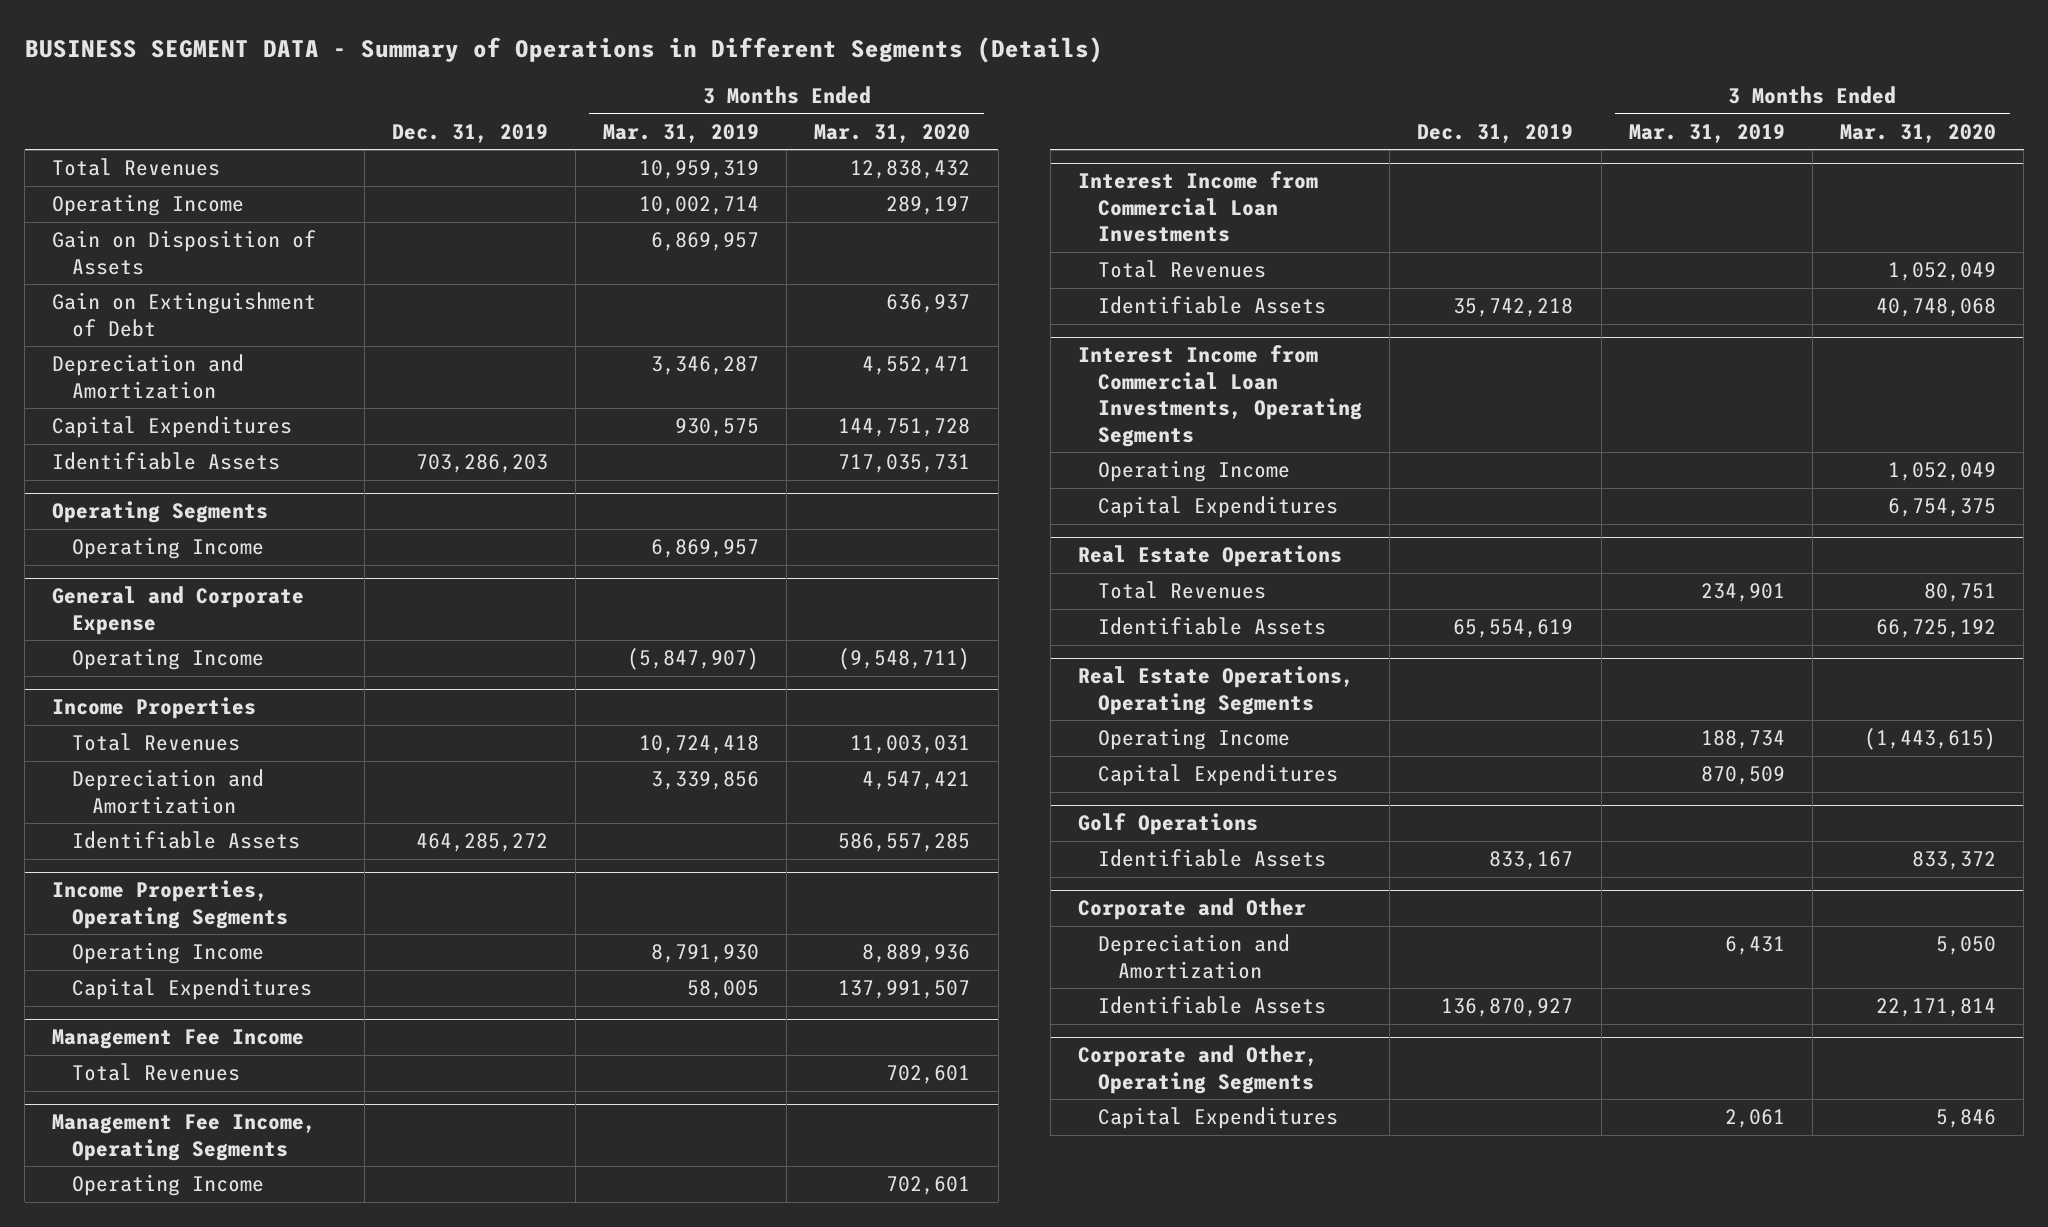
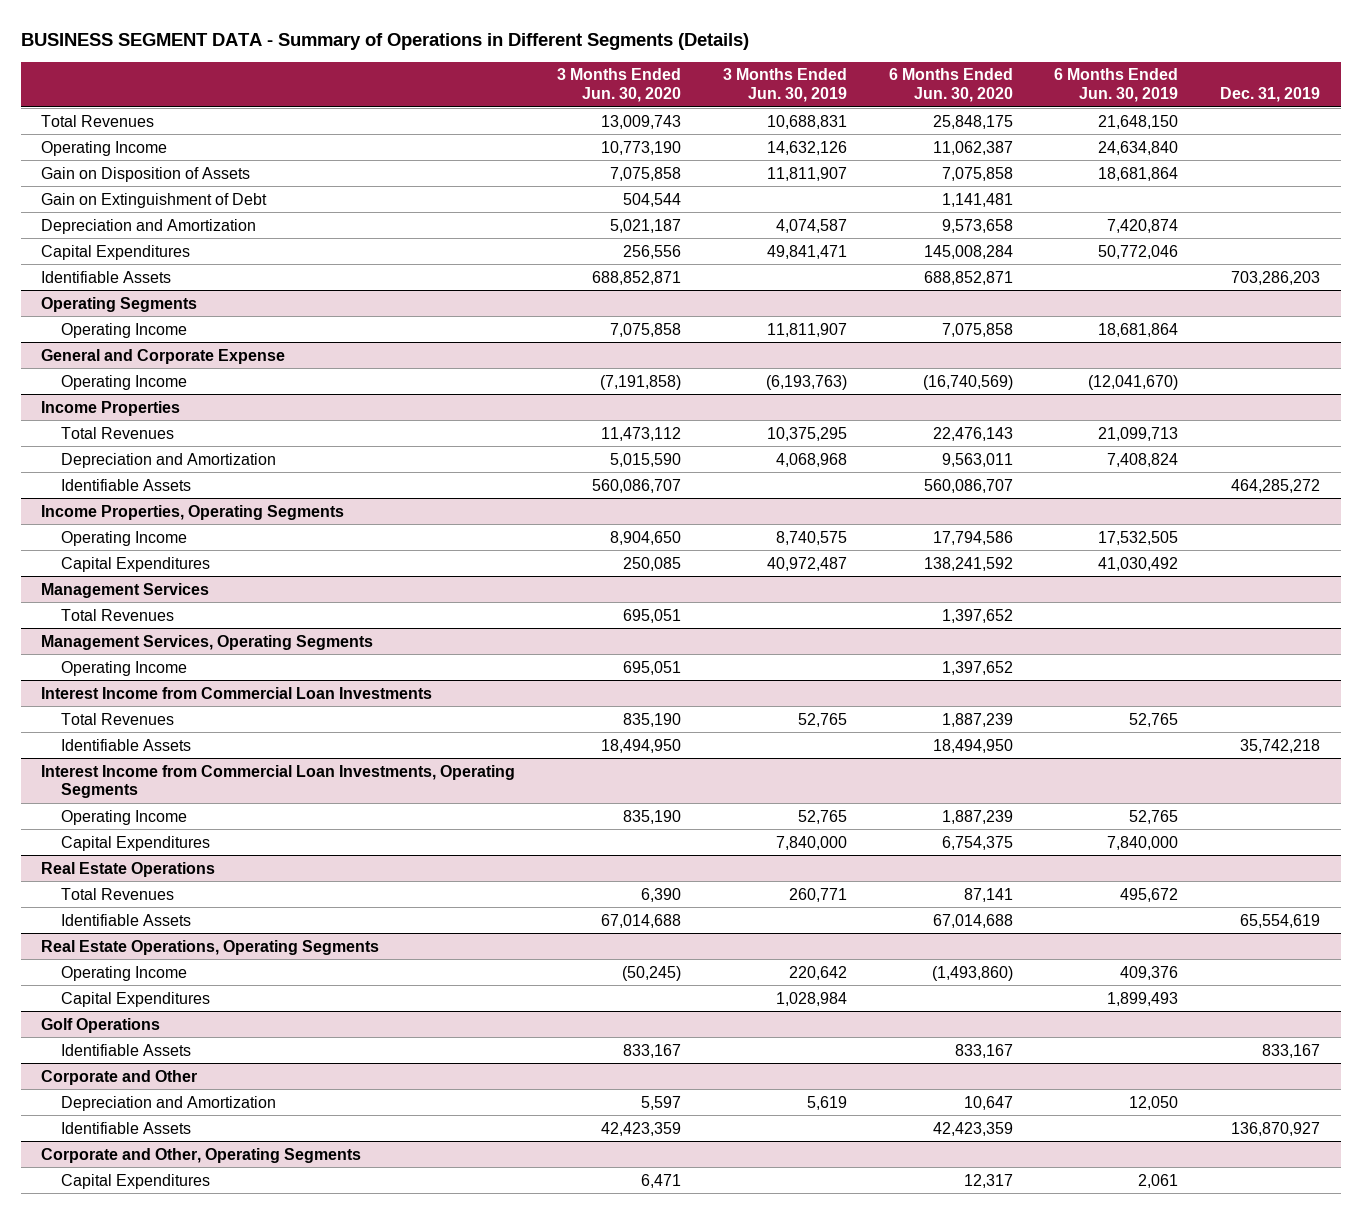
- | Dec. 31, 2019 | 3 Months Ended Mar. 31, 2019 | 3 Months Ended Mar. 31, 2020
+ | 3 Months Ended Jun. 30, 2020 | 3 Months Ended Jun. 30, 2019 | 6 Months Ended Jun. 30, 2020 | 6 Months Ended Jun. 30, 2019 | Dec. 31, 2019
- Management Fee Income
+ Management Services
- Management Fee Income, Operating Segments
+ Management Services, Operating Segments

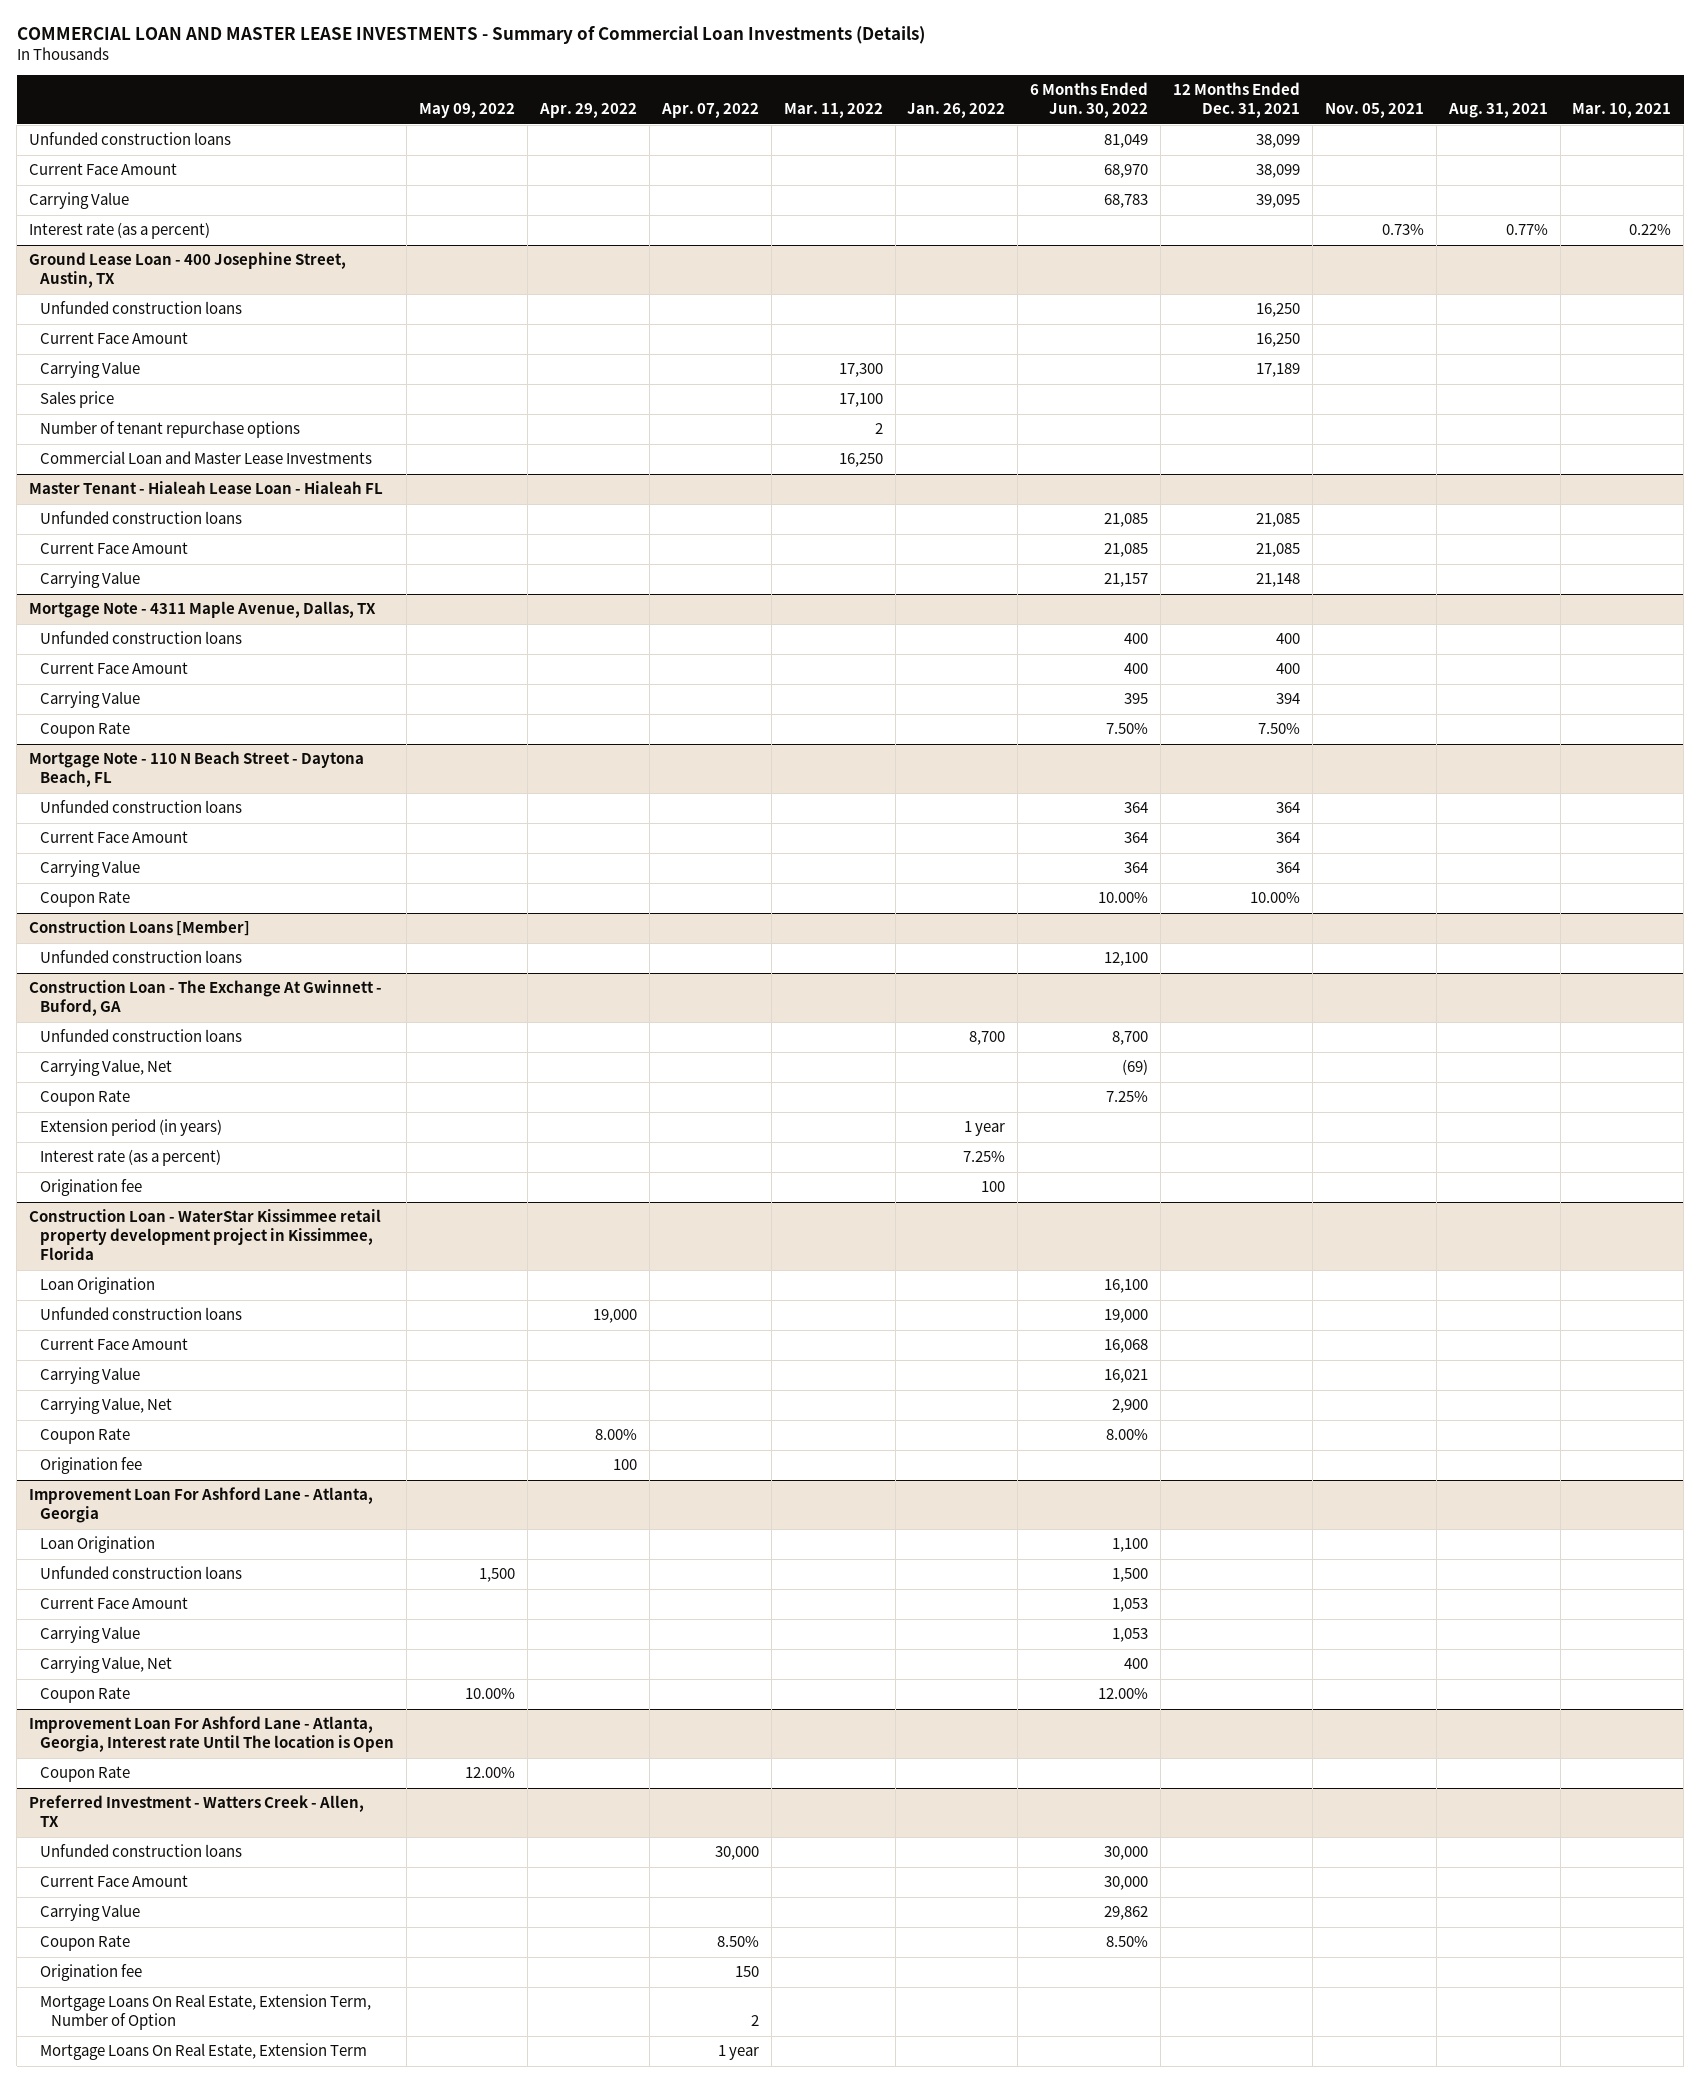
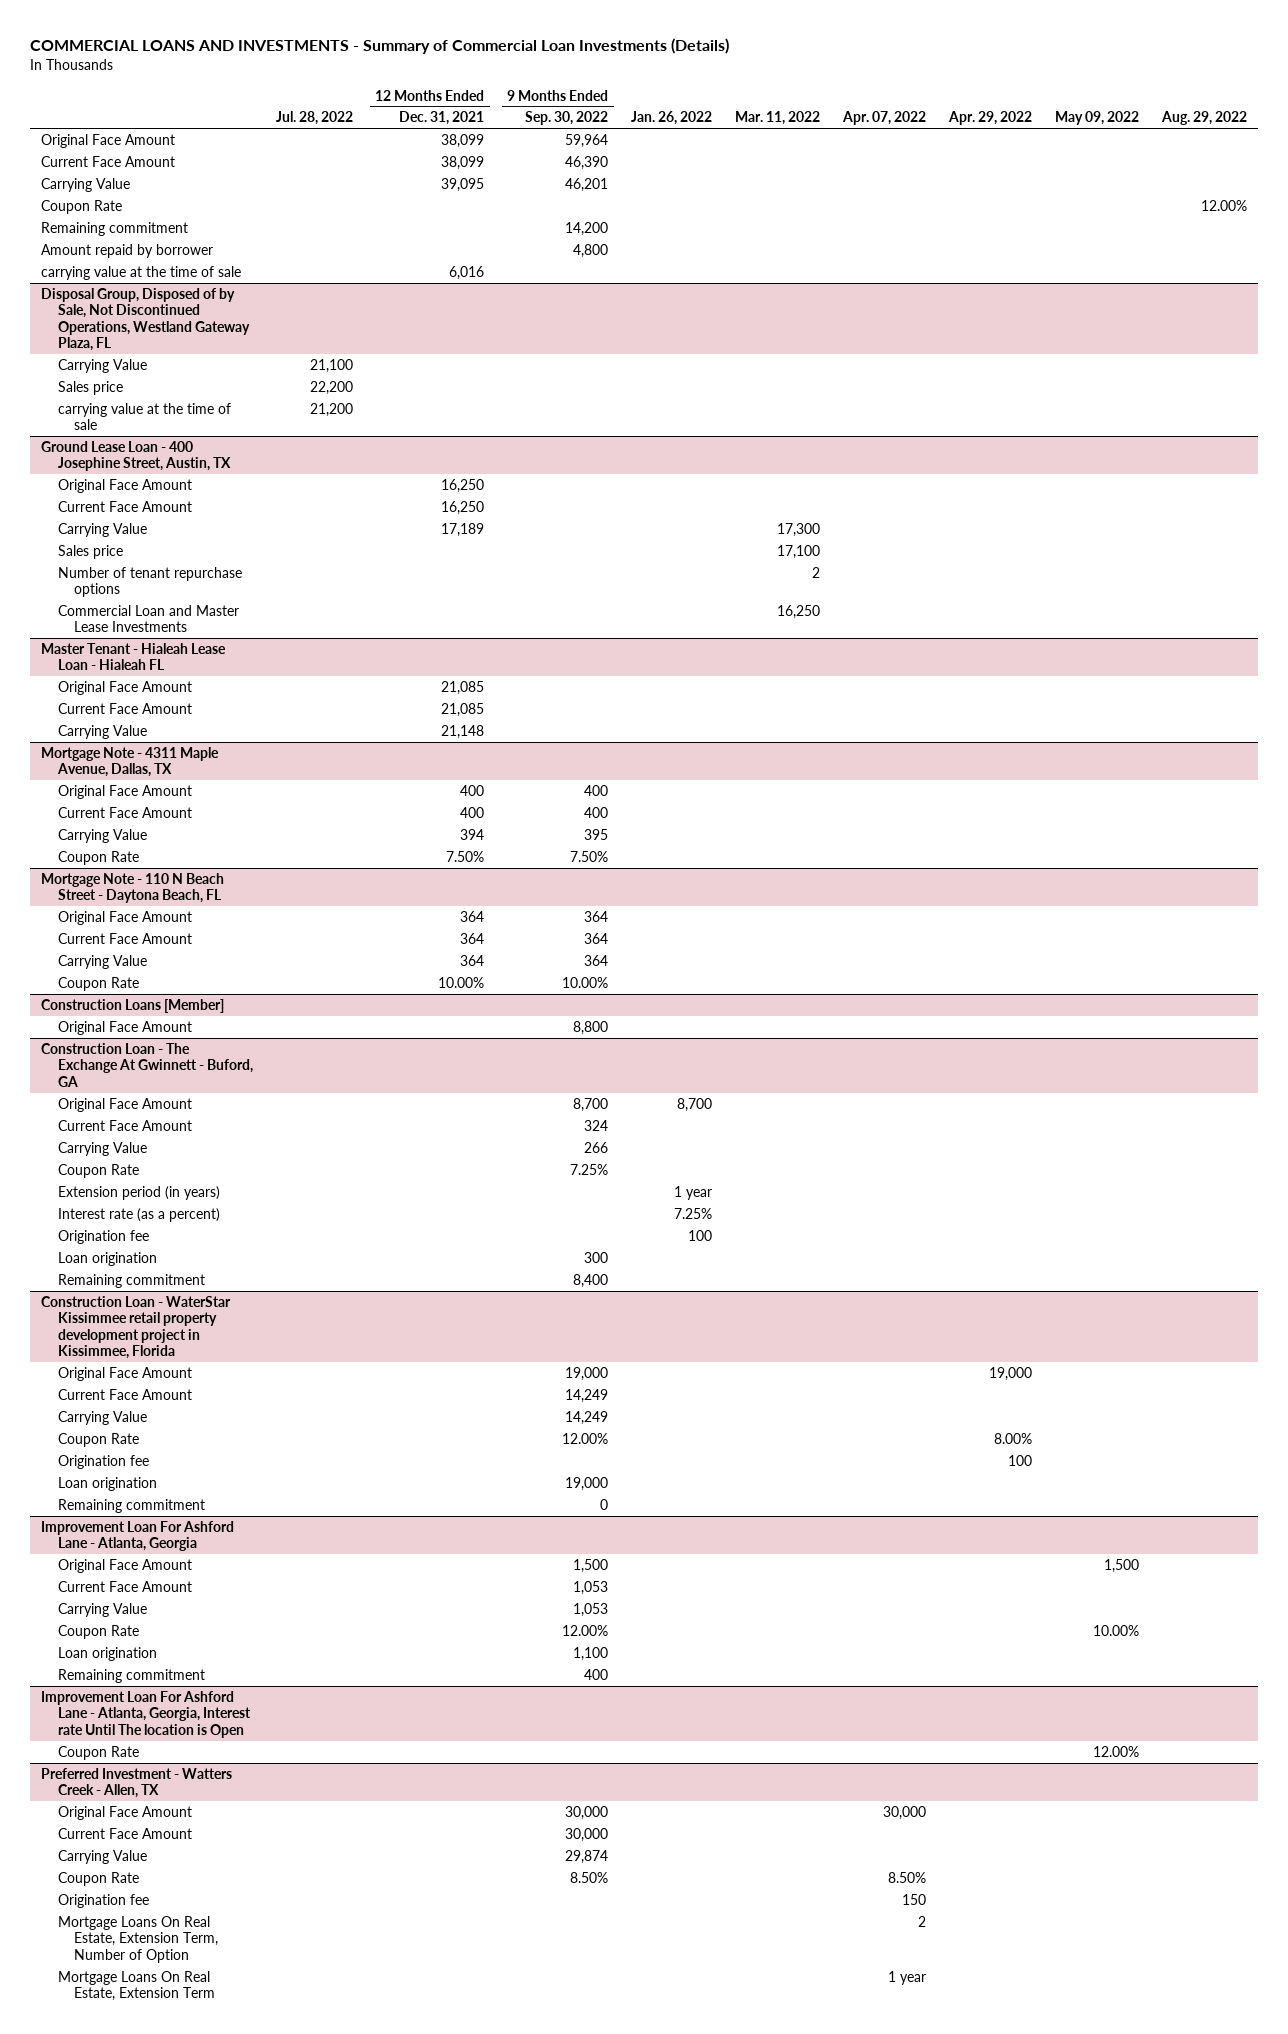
- COMMERCIAL LOAN AND MASTER LEASE INVESTMENTS - Summary of Commercial Loan Investments (Details)
+ COMMERCIAL LOANS AND INVESTMENTS - Summary of Commercial Loan Investments (Details)
- | May 09, 2022 | Apr. 29, 2022 | Apr. 07, 2022 | Mar. 11, 2022 | Jan. 26, 2022 | 6 Months Ended Jun. 30, 2022 | 12 Months Ended Dec. 31, 2021 | Nov. 05, 2021 | Aug. 31, 2021 | Mar. 10, 2021
+ | Jul. 28, 2022 | 12 Months Ended Dec. 31, 2021 | 9 Months Ended Sep. 30, 2022 | Jan. 26, 2022 | Mar. 11, 2022 | Apr. 07, 2022 | Apr. 29, 2022 | May 09, 2022 | Aug. 29, 2022
- Unfunded construction loans | | | | | | 81,049 | 38,099 | | |
+ Original Face Amount | | 38,099 | 59,964 | | | | | |
- Interest rate (as a percent) | | | | | | | | 0.73% | 0.77% | 0.22%
+ Coupon Rate | | | | | | | | | 12.00%
+ Remaining commitment | | | 14,200 | | | | | |
+ Amount repaid by borrower | | | 4,800 | | | | | |
+ carrying value at the time of sale | | 6,016 | | | | | | |
+ Disposal Group, Disposed of by Sale, Not Discontinued Operations, Westland Gateway Plaza, FL
+ Carrying Value | 21,100 | | | | | | | |
+ Sales price | 22,200 | | | | | | | |
+ carrying value at the time of sale | 21,200 | | | | | | | |
@ Ground Lease Loan - 400 Josephine Street, Austin, TX
- Unfunded construction loans | | | | | | | 16,250 | | |
+ Original Face Amount | | 16,250 | | | | | | |
@ Master Tenant - Hialeah Lease Loan - Hialeah FL
- Unfunded construction loans | | | | | | 21,085 | 21,085 | | |
+ Original Face Amount | | 21,085 | | | | | | |
@ Mortgage Note - 4311 Maple Avenue, Dallas, TX
- Unfunded construction loans | | | | | | 400 | 400 | | |
+ Original Face Amount | | 400 | 400 | | | | | |
@ Mortgage Note - 110 N Beach Street - Daytona Beach, FL
- Unfunded construction loans | | | | | | 364 | 364 | | |
+ Original Face Amount | | 364 | 364 | | | | | |
@ Construction Loans [Member]
- Unfunded construction loans | | | | | | 12,100 | | | |
+ Original Face Amount | | | 8,800 | | | | | |
@ Construction Loan - The Exchange At Gwinnett - Buford, GA
- Unfunded construction loans | | | | | 8,700 | 8,700 | | | |
- Carrying Value, Net | | | | | | (69) | | | |
+ Original Face Amount | | | 8,700 | 8,700 | | | | |
+ Current Face Amount | | | 324 | | | | | |
+ Carrying Value | | | 266 | | | | | |
+ Loan origination | | | 300 | | | | | |
+ Remaining commitment | | | 8,400 | | | | | |
@ Construction Loan - WaterStar Kissimmee retail property development project in Kissimmee, Florida
- Loan Origination | | | | | | 16,100 | | | |
- Unfunded construction loans | | 19,000 | | | | 19,000 | | | |
+ Original Face Amount | | | 19,000 | | | | 19,000 | |
- Carrying Value, Net | | | | | | 2,900 | | | |
+ Loan origination | | | 19,000 | | | | | |
+ Remaining commitment | | | 0 | | | | | |
@ Improvement Loan For Ashford Lane - Atlanta, Georgia
- Loan Origination | | | | | | 1,100 | | | |
- Unfunded construction loans | 1,500 | | | | | 1,500 | | | |
+ Original Face Amount | | | 1,500 | | | | | 1,500 |
- Carrying Value, Net | | | | | | 400 | | | |
+ Loan origination | | | 1,100 | | | | | |
+ Remaining commitment | | | 400 | | | | | |
@ Preferred Investment - Watters Creek - Allen, TX
- Unfunded construction loans | | | 30,000 | | | 30,000 | | | |
+ Original Face Amount | | | 30,000 | | | 30,000 | | |

